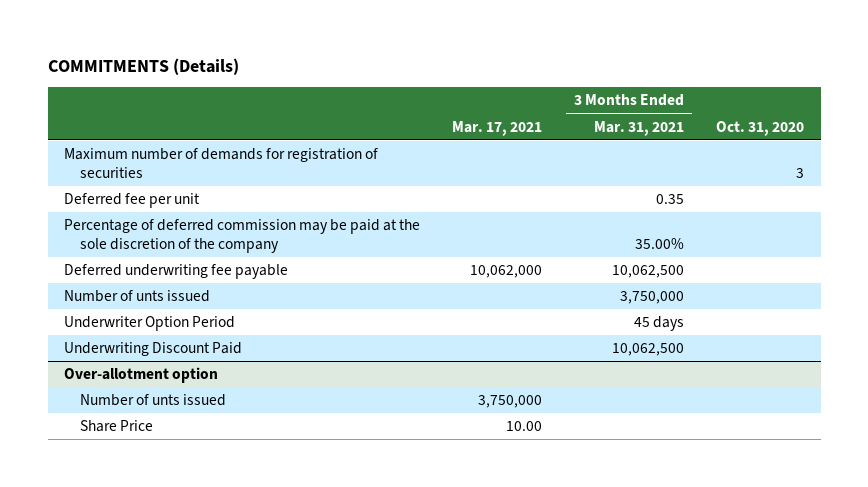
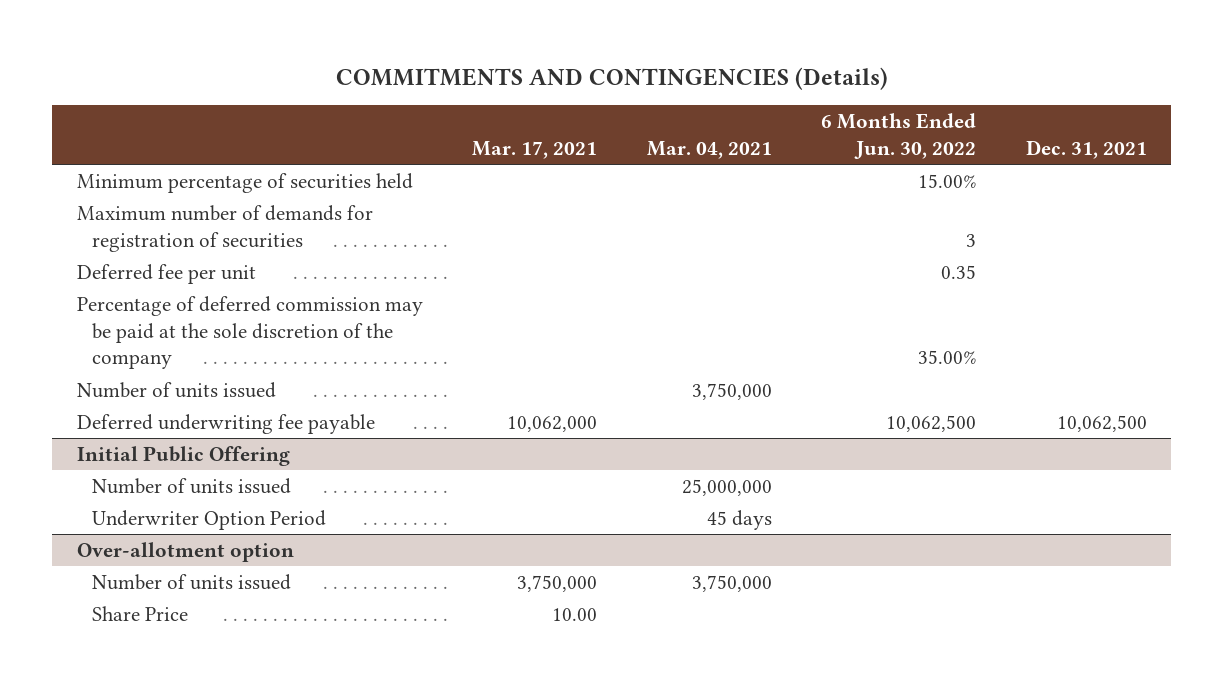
- COMMITMENTS (Details)
+ COMMITMENTS AND CONTINGENCIES (Details)
- | Mar. 17, 2021 | 3 Months Ended Mar. 31, 2021 | Oct. 31, 2020
+ | Mar. 17, 2021 | Mar. 04, 2021 | 6 Months Ended Jun. 30, 2022 | Dec. 31, 2021
+ Minimum percentage of securities held | | | 15.00% |
+ Number of units issued | | 3,750,000 | |
- Number of unts issued | | 3,750,000 |
- Underwriter Option Period | | 45 days |
- Underwriting Discount Paid | | 10,062,500 |
+ Initial Public Offering
+ Number of units issued | | 25,000,000 | |
+ Underwriter Option Period | | 45 days | |
@ Over-allotment option
- Number of unts issued | 3,750,000 | |
+ Number of units issued | 3,750,000 | 3,750,000 | |

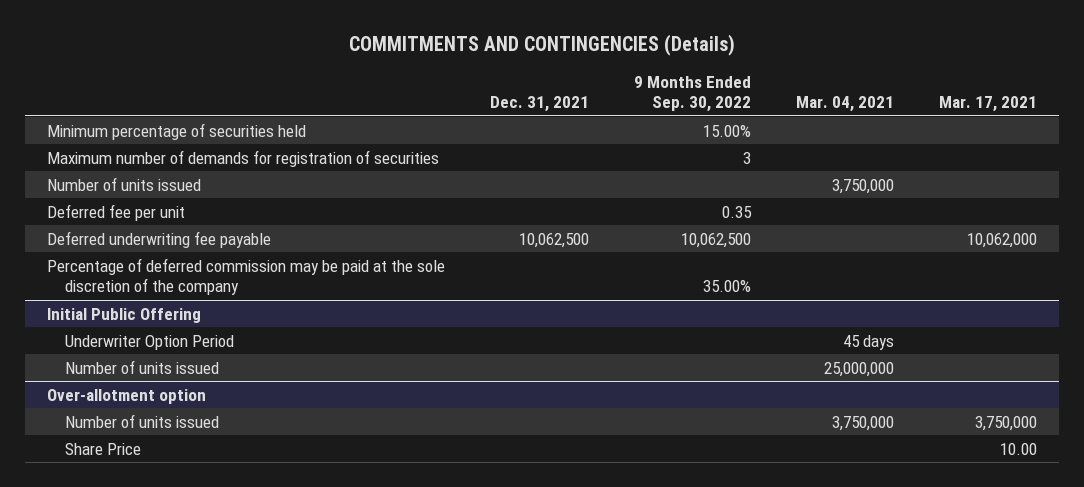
- | Mar. 17, 2021 | Mar. 04, 2021 | 6 Months Ended Jun. 30, 2022 | Dec. 31, 2021
+ | Dec. 31, 2021 | 9 Months Ended Sep. 30, 2022 | Mar. 04, 2021 | Mar. 17, 2021
moved down: Deferred fee per unit | | 0.35 | |
moved down: Percentage of deferred commission may be paid at the sole discretion of the company | | 35.00% | |
@ Initial Public Offering
moved down: Number of units issued | | | 25,000,000 |

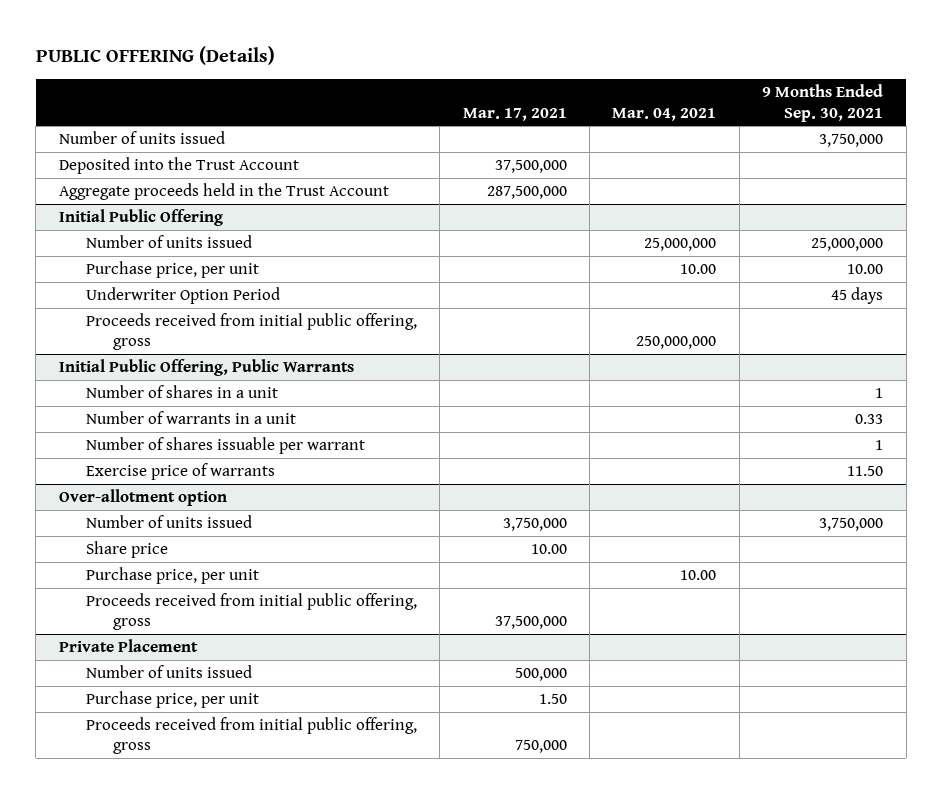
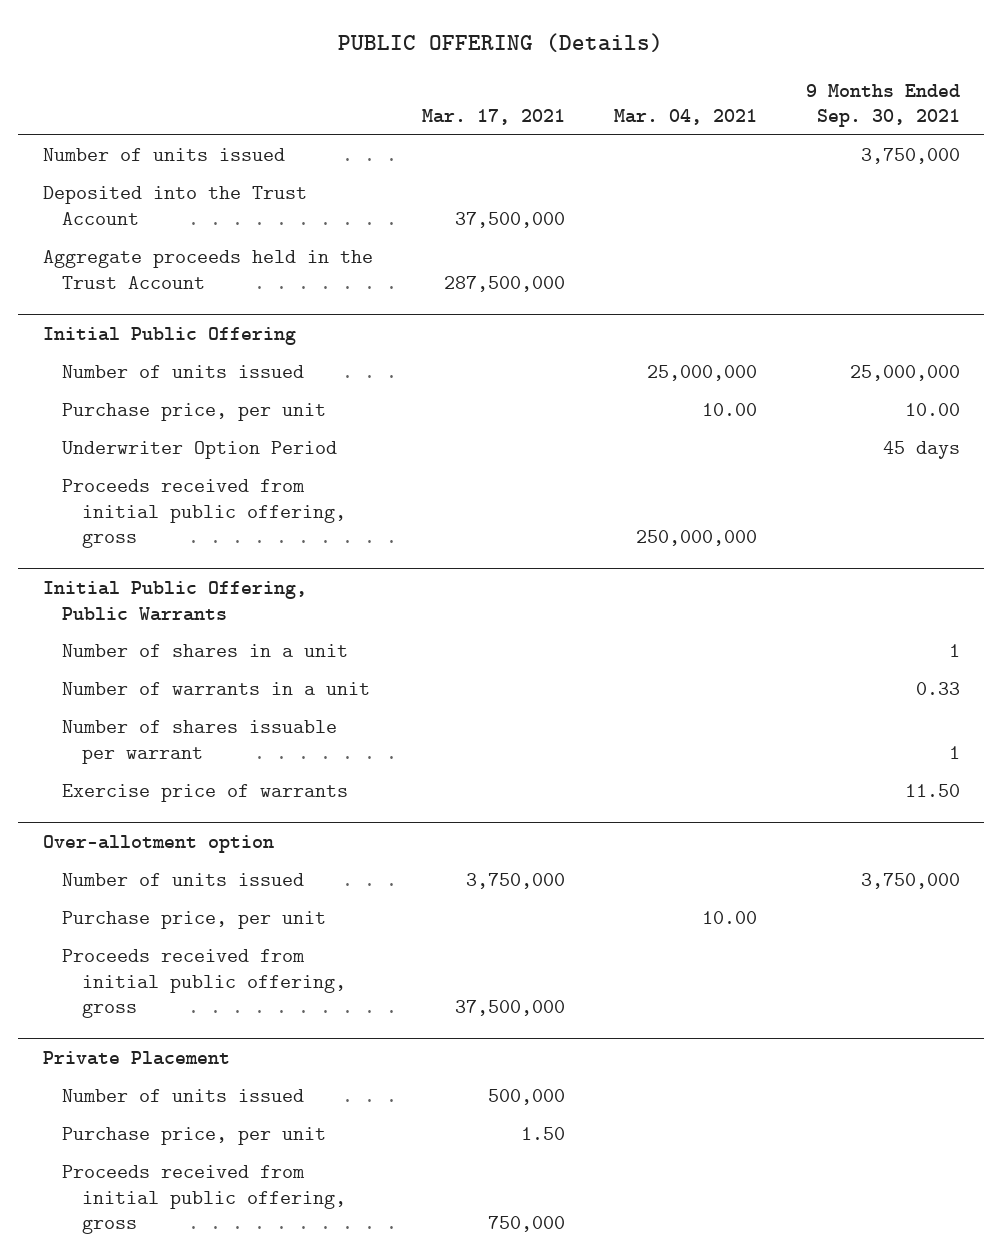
@ Over-allotment option
- Share price | 10.00 | |

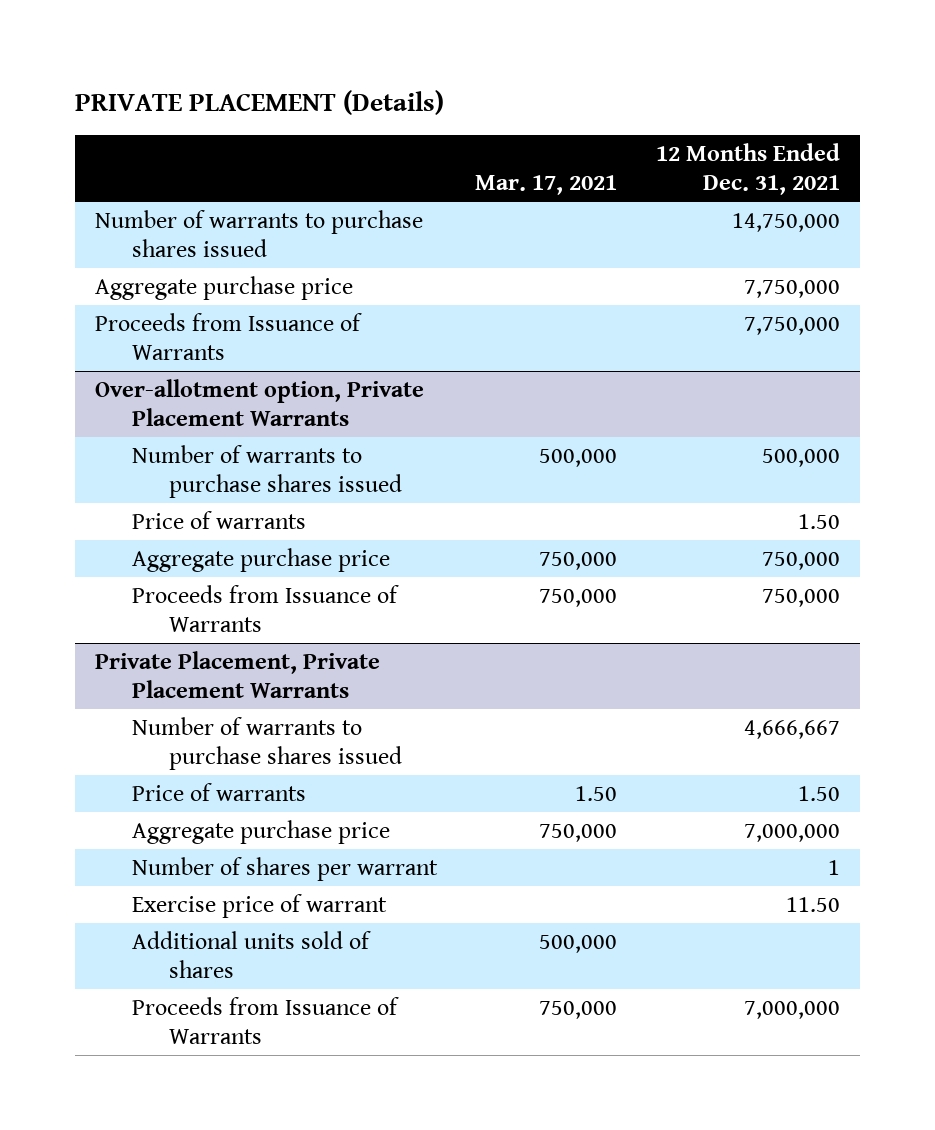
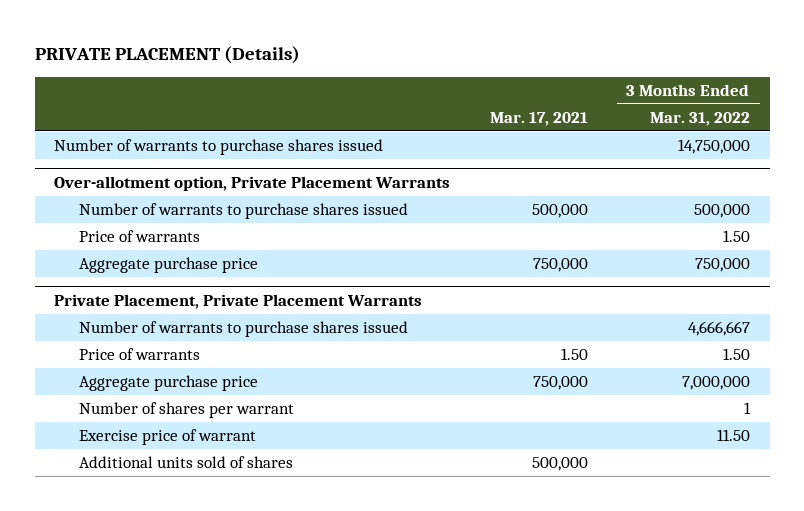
- | Mar. 17, 2021 | 12 Months Ended Dec. 31, 2021
+ | Mar. 17, 2021 | 3 Months Ended Mar. 31, 2022
- Aggregate purchase price | | 7,750,000
- Proceeds from Issuance of Warrants | | 7,750,000
@ Over-allotment option, Private Placement Warrants
- Proceeds from Issuance of Warrants | 750,000 | 750,000
@ Private Placement, Private Placement Warrants
- Proceeds from Issuance of Warrants | 750,000 | 7,000,000

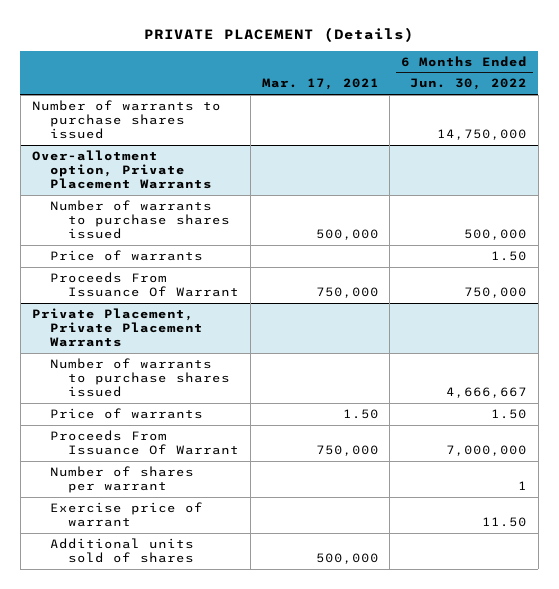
- | Mar. 17, 2021 | 3 Months Ended Mar. 31, 2022
+ | Mar. 17, 2021 | 6 Months Ended Jun. 30, 2022
@ Over-allotment option, Private Placement Warrants
- Aggregate purchase price | 750,000 | 750,000
+ Proceeds From Issuance Of Warrant | 750,000 | 750,000
@ Private Placement, Private Placement Warrants
- Aggregate purchase price | 750,000 | 7,000,000
+ Proceeds From Issuance Of Warrant | 750,000 | 7,000,000

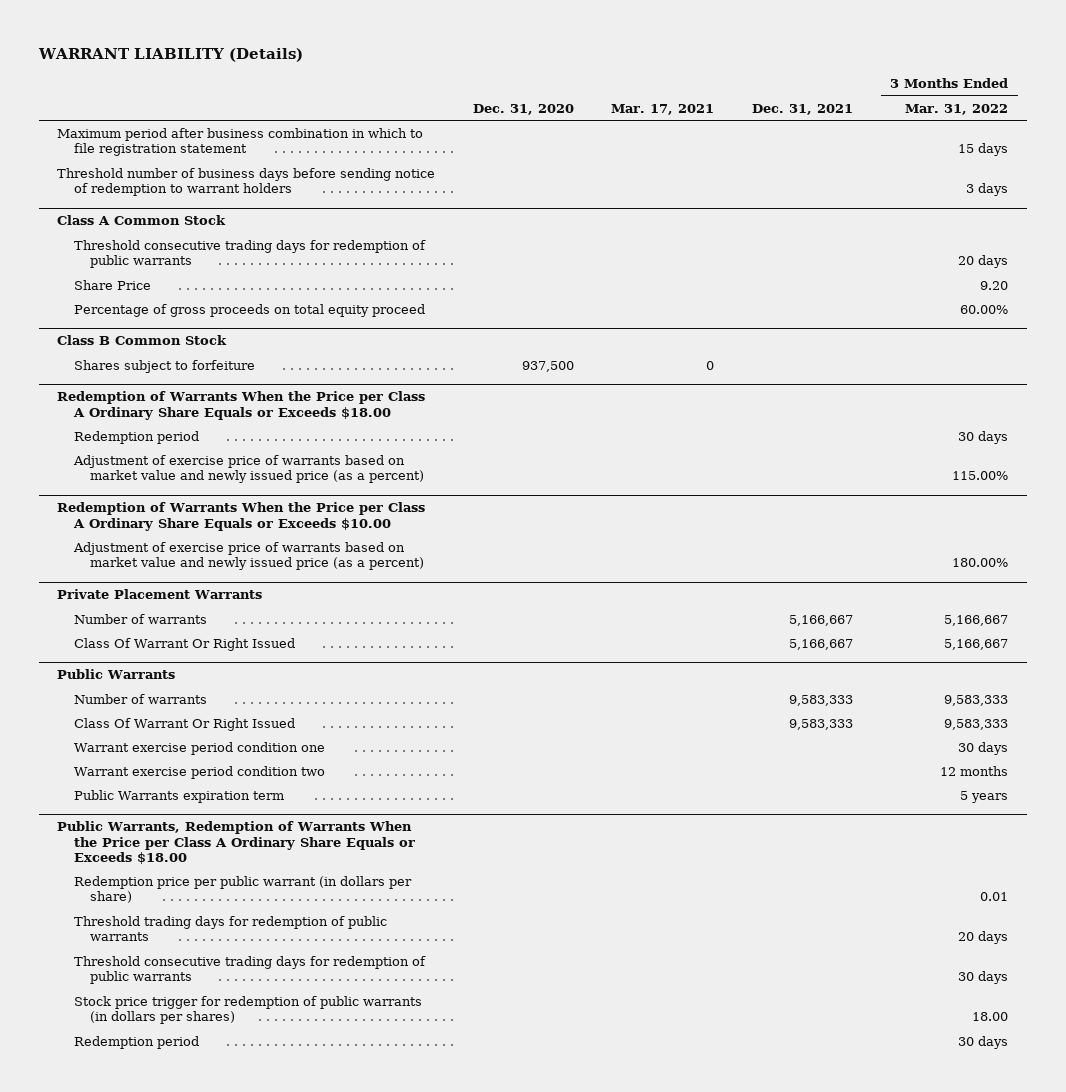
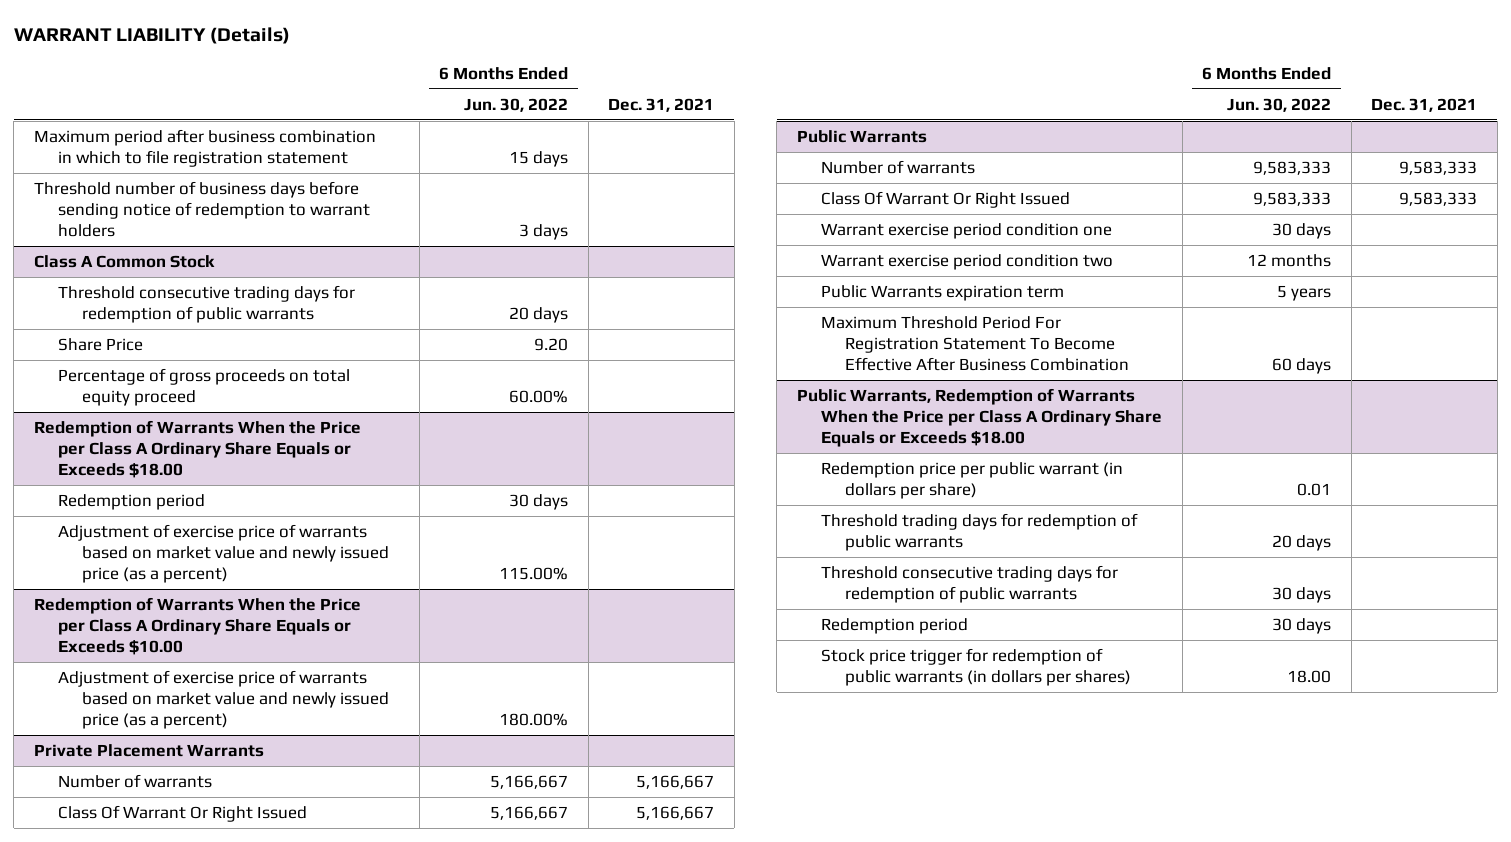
- | Dec. 31, 2020 | Mar. 17, 2021 | Dec. 31, 2021 | 3 Months Ended Mar. 31, 2022
+ | 6 Months Ended Jun. 30, 2022 | Dec. 31, 2021
- Class B Common Stock
- Shares subject to forfeiture | 937,500 | 0 | |
@ Public Warrants
+ Maximum Threshold Period For Registration Statement To Become Effective After Business Combination | 60 days |
@ Public Warrants, Redemption of Warrants When the Price per Class A Ordinary Share Equals or Exceeds $18.00
moved down: Stock price trigger for redemption of public warrants (in dollars per shares) | 18.00 |

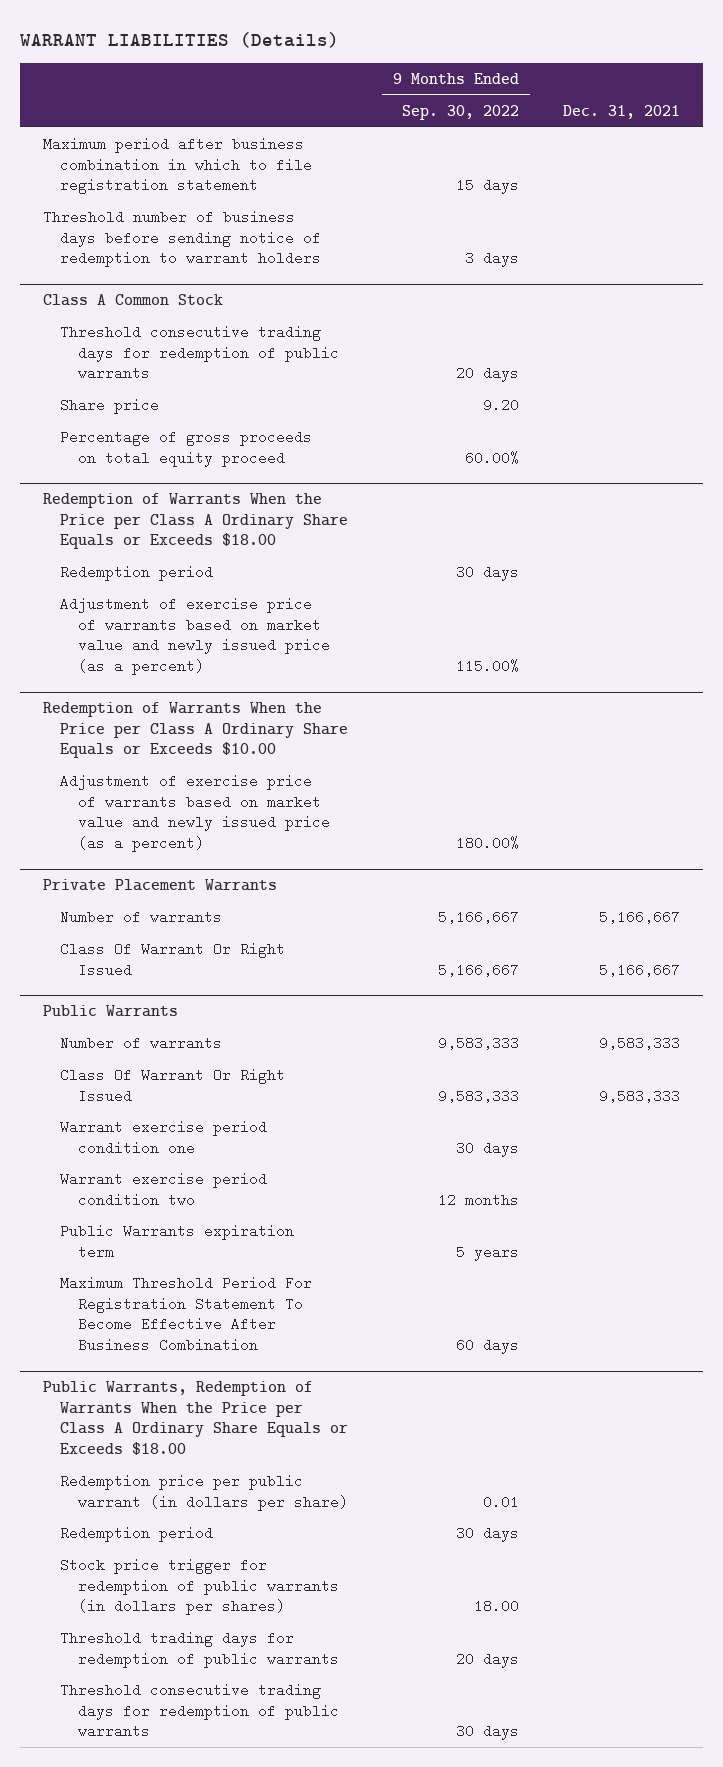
- WARRANT LIABILITY (Details)
+ WARRANT LIABILITIES (Details)
- | 6 Months Ended Jun. 30, 2022 | Dec. 31, 2021
+ | 9 Months Ended Sep. 30, 2022 | Dec. 31, 2021
@ Class A Common Stock
- Share Price | 9.20 |
+ Share price | 9.20 |
@ Public Warrants, Redemption of Warrants When the Price per Class A Ordinary Share Equals or Exceeds $18.00
moved down: Threshold trading days for redemption of public warrants | 20 days |
moved down: Threshold consecutive trading days for redemption of public warrants | 30 days |

